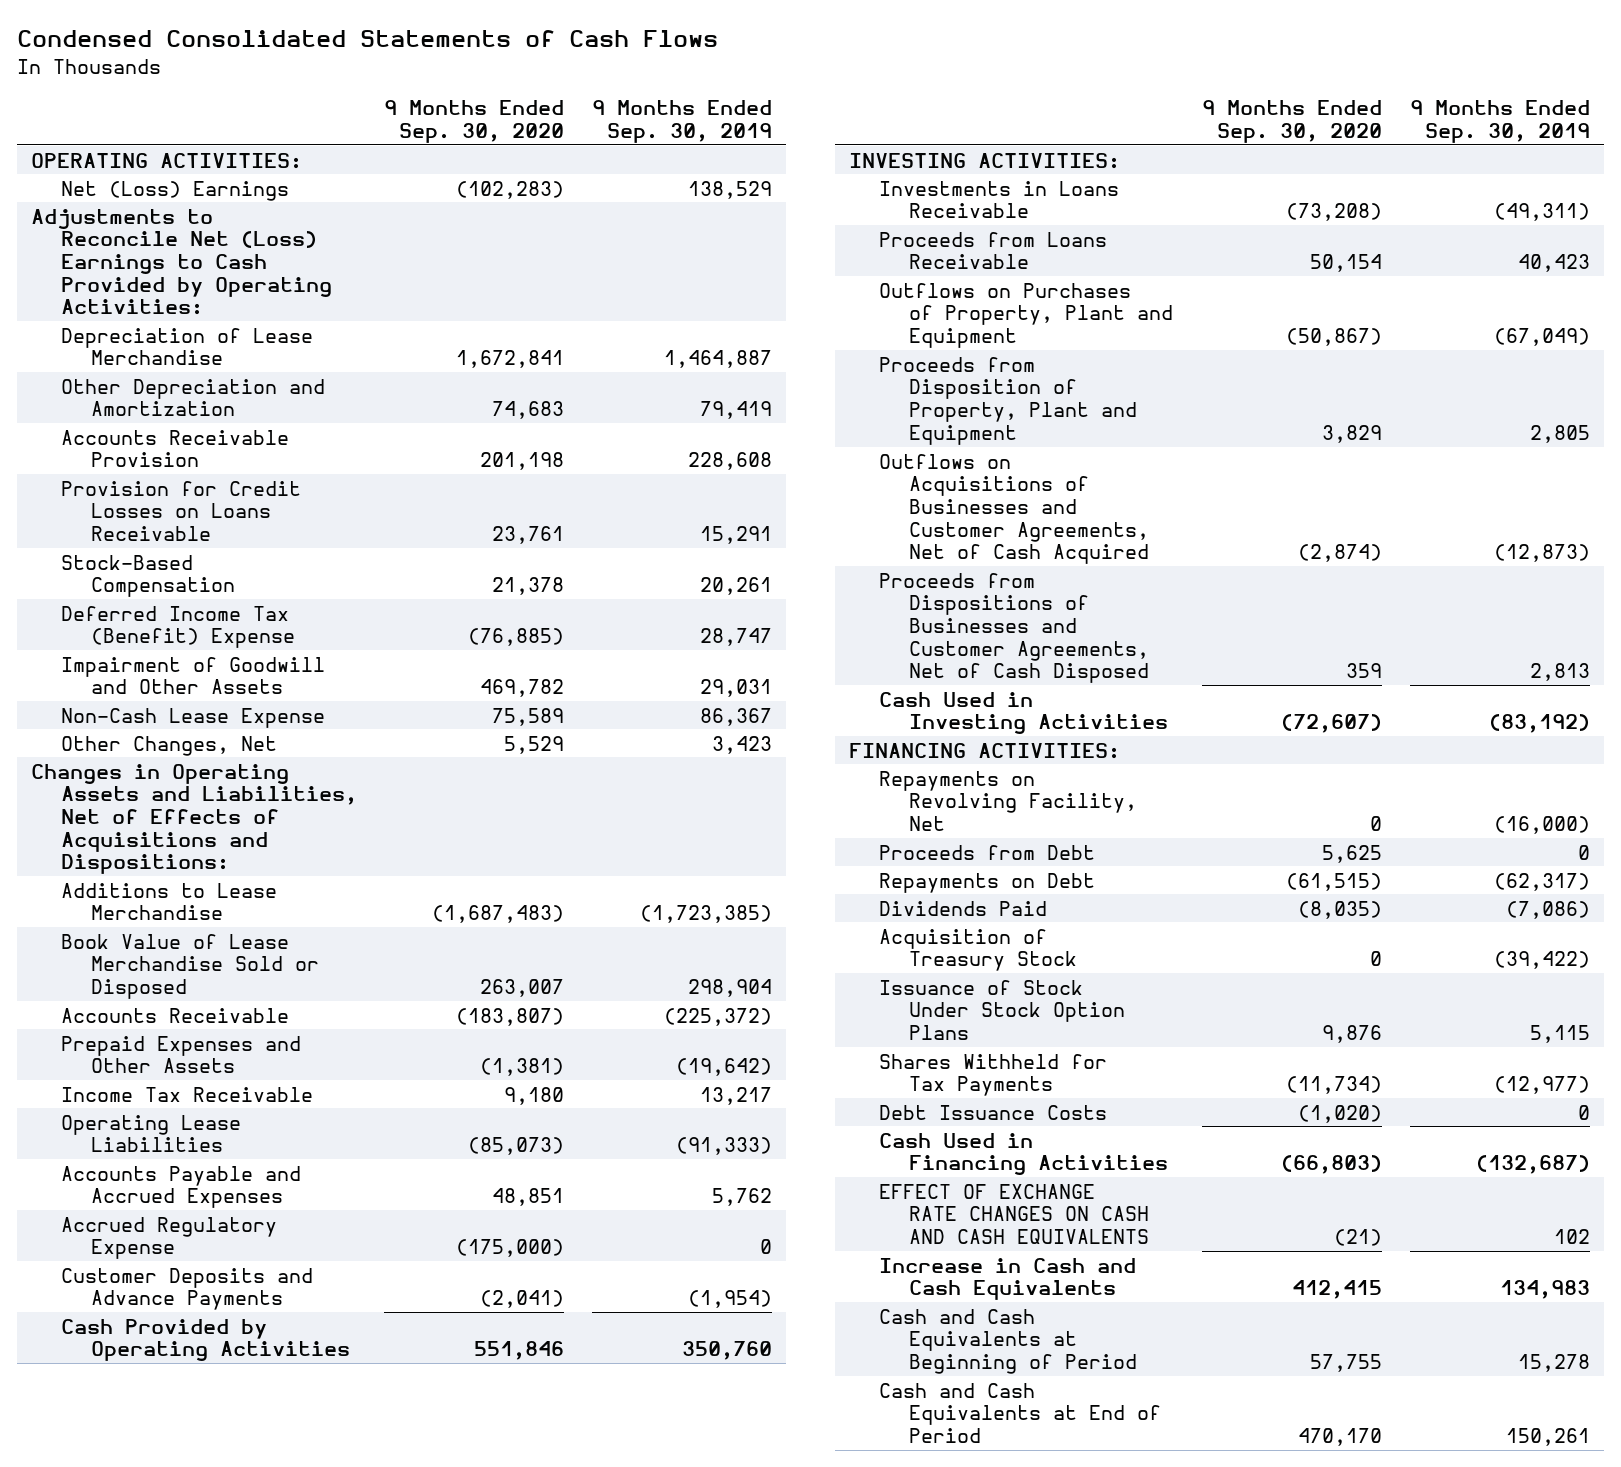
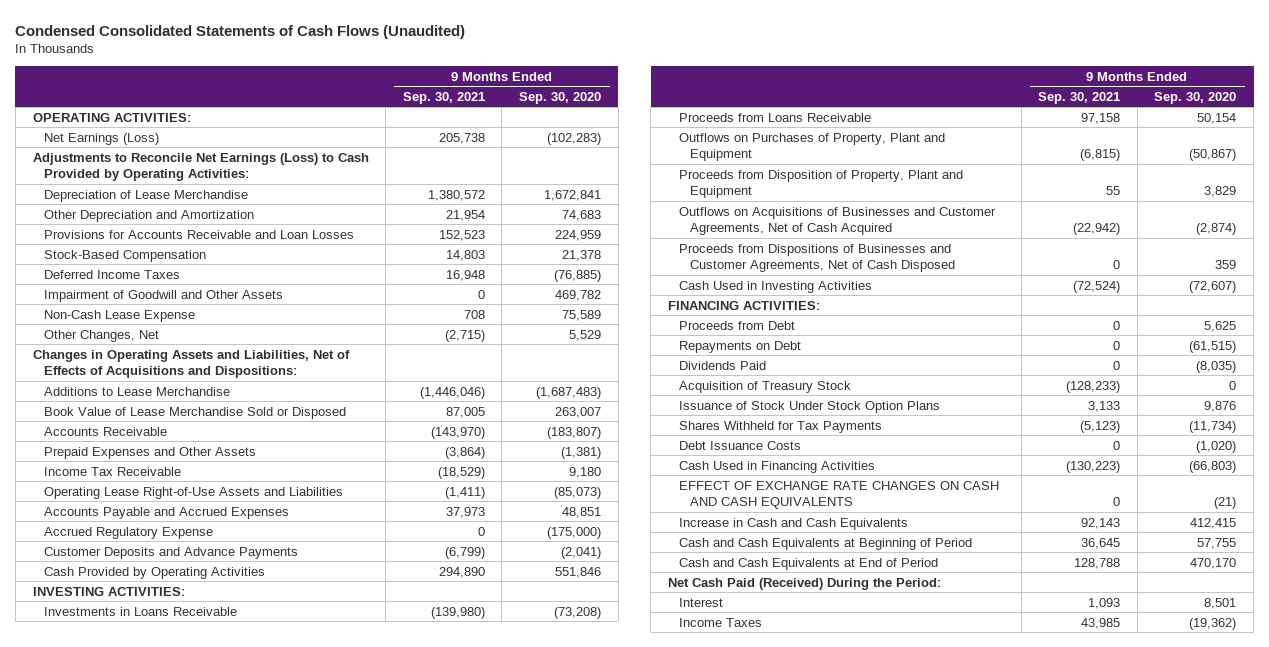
- Condensed Consolidated Statements of Cash Flows
+ Condensed Consolidated Statements of Cash Flows (Unaudited)
- | 9 Months Ended Sep. 30, 2020 | 9 Months Ended Sep. 30, 2019
+ | 9 Months Ended Sep. 30, 2021 | 9 Months Ended Sep. 30, 2020
- Net (Loss) Earnings | (102,283) | 138,529
- Adjustments to Reconcile Net (Loss) Earnings to Cash Provided by Operating Activities:
+ Net Earnings (Loss) | 205,738 | (102,283)
+ Adjustments to Reconcile Net Earnings (Loss) to Cash Provided by Operating Activities:
- Accounts Receivable Provision | 201,198 | 228,608
- Provision for Credit Losses on Loans Receivable | 23,761 | 15,291
+ Provisions for Accounts Receivable and Loan Losses | 152,523 | 224,959
- Deferred Income Tax (Benefit) Expense | (76,885) | 28,747
+ Deferred Income Taxes | 16,948 | (76,885)
- Operating Lease Liabilities | (85,073) | (91,333)
+ Operating Lease Right-of-Use Assets and Liabilities | (1,411) | (85,073)
- Repayments on Revolving Facility, Net | 0 | (16,000)
+ Net Cash Paid (Received) During the Period:
+ Interest | 1,093 | 8,501
+ Income Taxes | 43,985 | (19,362)

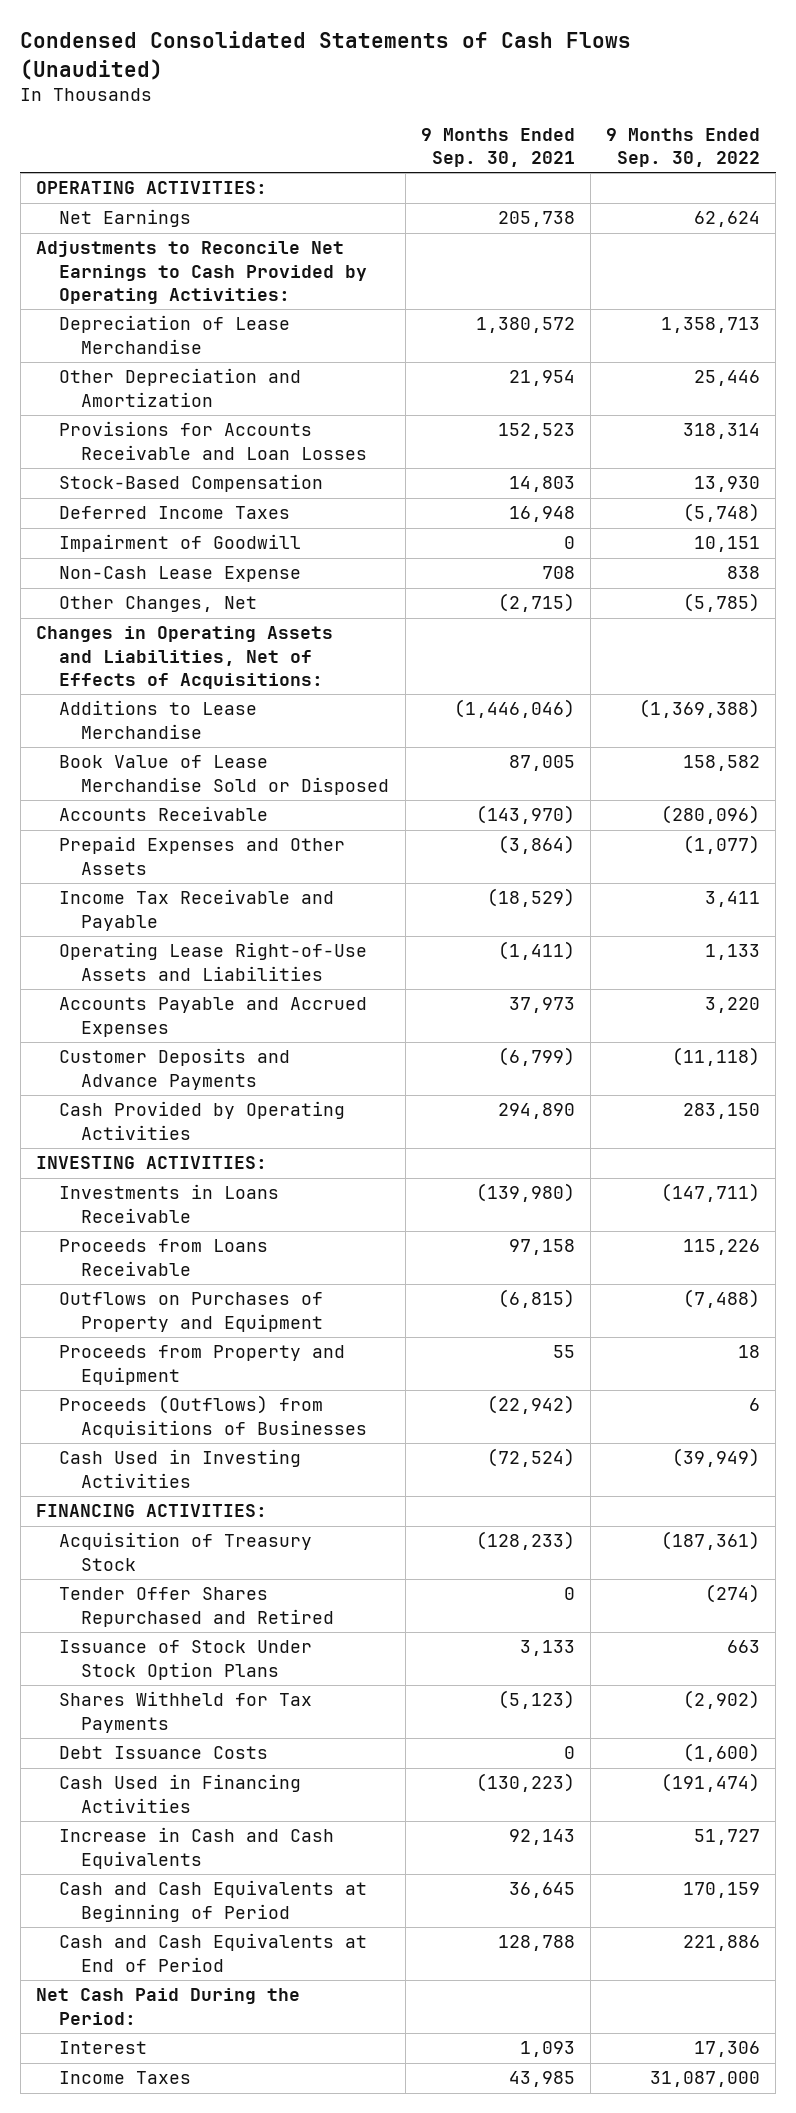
- | 9 Months Ended Sep. 30, 2021 | 9 Months Ended Sep. 30, 2020
+ | 9 Months Ended Sep. 30, 2021 | 9 Months Ended Sep. 30, 2022
- Net Earnings (Loss) | 205,738 | (102,283)
- Adjustments to Reconcile Net Earnings (Loss) to Cash Provided by Operating Activities:
+ Net Earnings | 205,738 | 62,624
+ Adjustments to Reconcile Net Earnings to Cash Provided by Operating Activities:
- Impairment of Goodwill and Other Assets | 0 | 469,782
+ Impairment of Goodwill | 0 | 10,151
- Changes in Operating Assets and Liabilities, Net of Effects of Acquisitions and Dispositions:
+ Changes in Operating Assets and Liabilities, Net of Effects of Acquisitions:
- Income Tax Receivable | (18,529) | 9,180
+ Income Tax Receivable and Payable | (18,529) | 3,411
- Accrued Regulatory Expense | 0 | (175,000)
- Outflows on Purchases of Property, Plant and Equipment | (6,815) | (50,867)
- Proceeds from Disposition of Property, Plant and Equipment | 55 | 3,829
- Outflows on Acquisitions of Businesses and Customer Agreements, Net of Cash Acquired | (22,942) | (2,874)
- Proceeds from Dispositions of Businesses and Customer Agreements, Net of Cash Disposed | 0 | 359
+ Outflows on Purchases of Property and Equipment | (6,815) | (7,488)
+ Proceeds from Property and Equipment | 55 | 18
+ Proceeds (Outflows) from Acquisitions of Businesses | (22,942) | 6
- Proceeds from Debt | 0 | 5,625
- Repayments on Debt | 0 | (61,515)
- Dividends Paid | 0 | (8,035)
+ Tender Offer Shares Repurchased and Retired | 0 | (274)
- EFFECT OF EXCHANGE RATE CHANGES ON CASH AND CASH EQUIVALENTS | 0 | (21)
- Net Cash Paid (Received) During the Period:
+ Net Cash Paid During the Period:

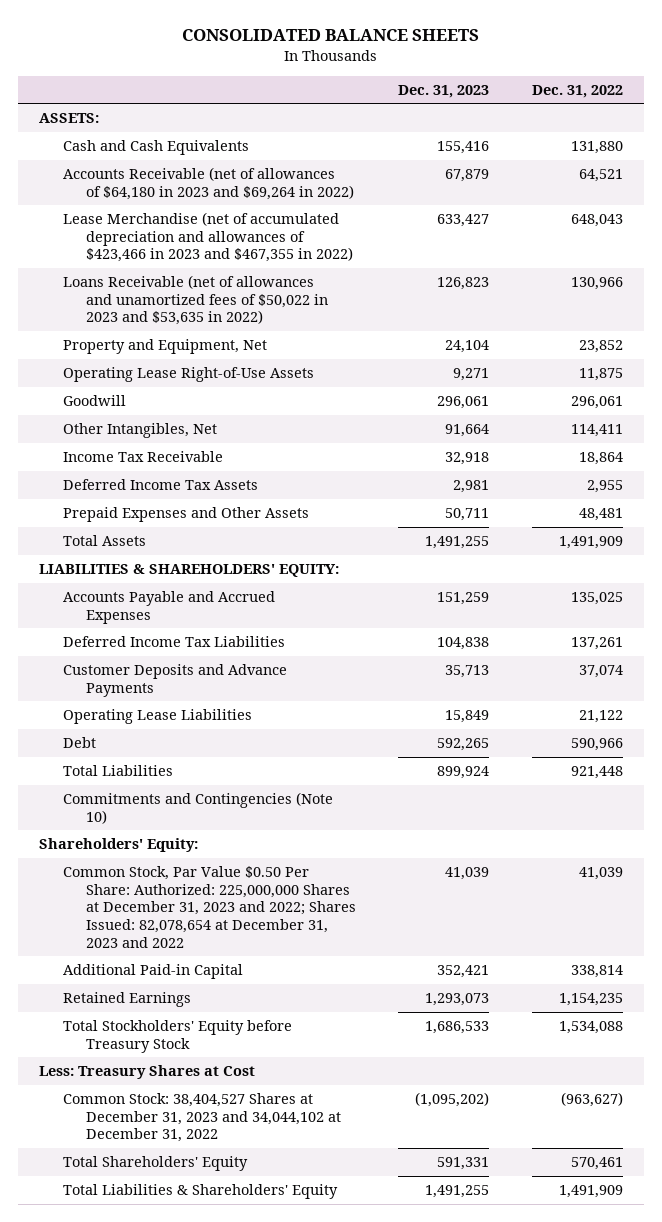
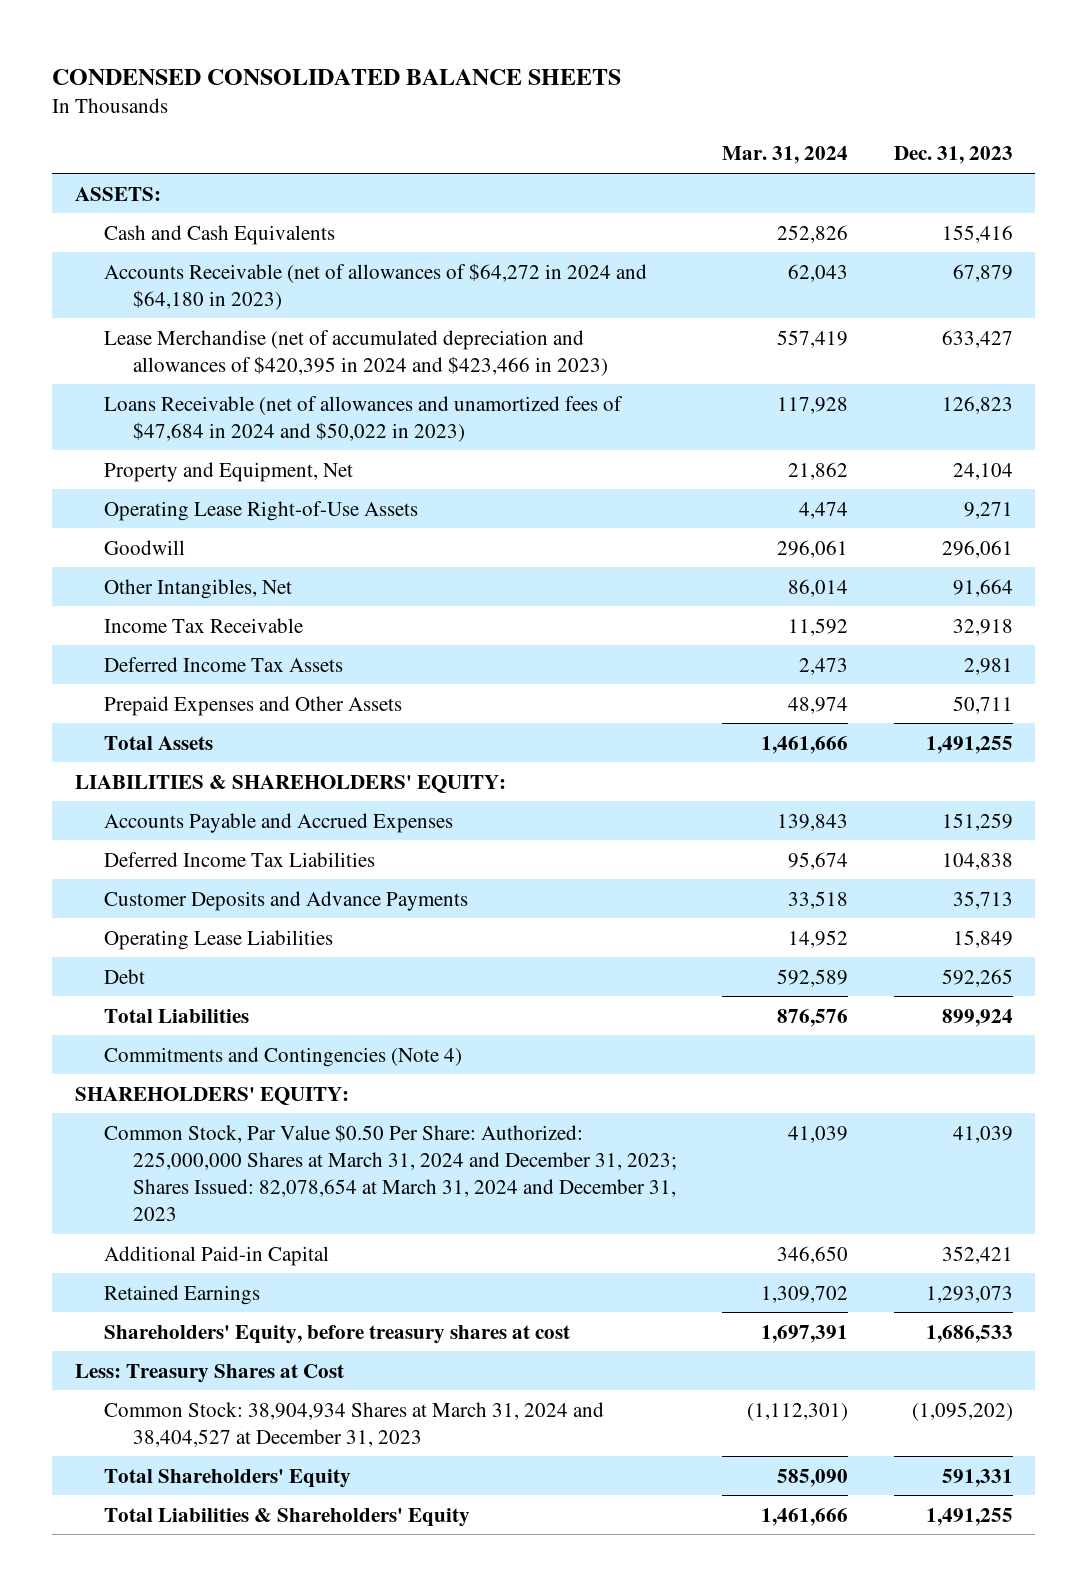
- CONSOLIDATED BALANCE SHEETS
+ CONDENSED CONSOLIDATED BALANCE SHEETS
- | Dec. 31, 2023 | Dec. 31, 2022
+ | Mar. 31, 2024 | Dec. 31, 2023
- Accounts Receivable (net of allowances of $64,180 in 2023 and $69,264 in 2022) | 67,879 | 64,521
- Lease Merchandise (net of accumulated depreciation and allowances of $423,466 in 2023 and $467,355 in 2022) | 633,427 | 648,043
- Loans Receivable (net of allowances and unamortized fees of $50,022 in 2023 and $53,635 in 2022) | 126,823 | 130,966
+ Accounts Receivable (net of allowances of $64,272 in 2024 and $64,180 in 2023) | 62,043 | 67,879
+ Lease Merchandise (net of accumulated depreciation and allowances of $420,395 in 2024 and $423,466 in 2023) | 557,419 | 633,427
+ Loans Receivable (net of allowances and unamortized fees of $47,684 in 2024 and $50,022 in 2023) | 117,928 | 126,823
- Commitments and Contingencies (Note 10)
- Shareholders' Equity:
- Common Stock, Par Value $0.50 Per Share: Authorized: 225,000,000 Shares at December 31, 2023 and 2022; Shares Issued: 82,078,654 at December 31, 2023 and 2022 | 41,039 | 41,039
+ Commitments and Contingencies (Note 4)
+ SHAREHOLDERS' EQUITY:
+ Common Stock, Par Value $0.50 Per Share: Authorized: 225,000,000 Shares at March 31, 2024 and December 31, 2023; Shares Issued: 82,078,654 at March 31, 2024 and December 31, 2023 | 41,039 | 41,039
- Total Stockholders' Equity before Treasury Stock | 1,686,533 | 1,534,088
+ Shareholders' Equity, before treasury shares at cost | 1,697,391 | 1,686,533
- Common Stock: 38,404,527 Shares at December 31, 2023 and 34,044,102 at December 31, 2022 | (1,095,202) | (963,627)
+ Common Stock: 38,904,934 Shares at March 31, 2024 and 38,404,527 at December 31, 2023 | (1,112,301) | (1,095,202)

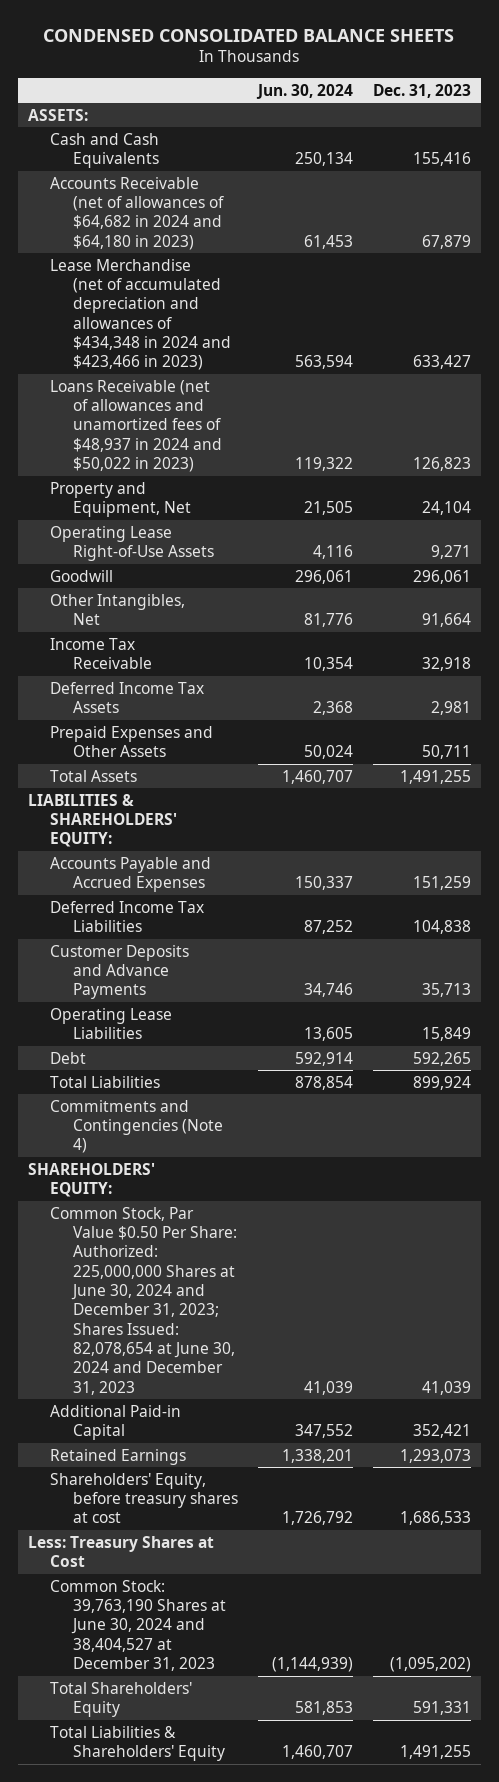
- | Mar. 31, 2024 | Dec. 31, 2023
+ | Jun. 30, 2024 | Dec. 31, 2023
- Accounts Receivable (net of allowances of $64,272 in 2024 and $64,180 in 2023) | 62,043 | 67,879
- Lease Merchandise (net of accumulated depreciation and allowances of $420,395 in 2024 and $423,466 in 2023) | 557,419 | 633,427
- Loans Receivable (net of allowances and unamortized fees of $47,684 in 2024 and $50,022 in 2023) | 117,928 | 126,823
+ Accounts Receivable (net of allowances of $64,682 in 2024 and $64,180 in 2023) | 61,453 | 67,879
+ Lease Merchandise (net of accumulated depreciation and allowances of $434,348 in 2024 and $423,466 in 2023) | 563,594 | 633,427
+ Loans Receivable (net of allowances and unamortized fees of $48,937 in 2024 and $50,022 in 2023) | 119,322 | 126,823
- Common Stock, Par Value $0.50 Per Share: Authorized: 225,000,000 Shares at March 31, 2024 and December 31, 2023; Shares Issued: 82,078,654 at March 31, 2024 and December 31, 2023 | 41,039 | 41,039
+ Common Stock, Par Value $0.50 Per Share: Authorized: 225,000,000 Shares at June 30, 2024 and December 31, 2023; Shares Issued: 82,078,654 at June 30, 2024 and December 31, 2023 | 41,039 | 41,039
- Common Stock: 38,904,934 Shares at March 31, 2024 and 38,404,527 at December 31, 2023 | (1,112,301) | (1,095,202)
+ Common Stock: 39,763,190 Shares at June 30, 2024 and 38,404,527 at December 31, 2023 | (1,144,939) | (1,095,202)

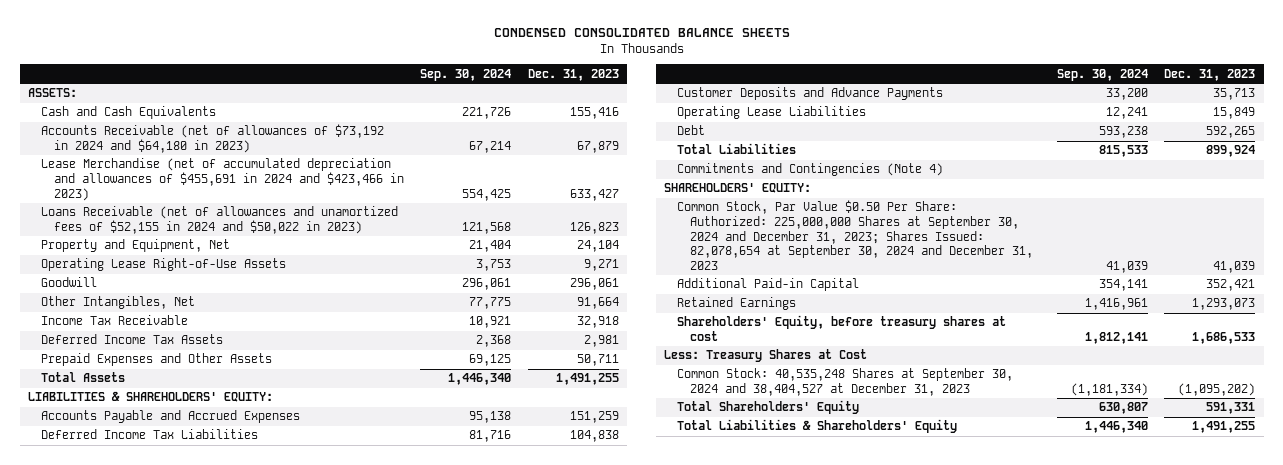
- | Jun. 30, 2024 | Dec. 31, 2023
+ | Sep. 30, 2024 | Dec. 31, 2023
- Accounts Receivable (net of allowances of $64,682 in 2024 and $64,180 in 2023) | 61,453 | 67,879
- Lease Merchandise (net of accumulated depreciation and allowances of $434,348 in 2024 and $423,466 in 2023) | 563,594 | 633,427
- Loans Receivable (net of allowances and unamortized fees of $48,937 in 2024 and $50,022 in 2023) | 119,322 | 126,823
+ Accounts Receivable (net of allowances of $73,192 in 2024 and $64,180 in 2023) | 67,214 | 67,879
+ Lease Merchandise (net of accumulated depreciation and allowances of $455,691 in 2024 and $423,466 in 2023) | 554,425 | 633,427
+ Loans Receivable (net of allowances and unamortized fees of $52,155 in 2024 and $50,022 in 2023) | 121,568 | 126,823
- Common Stock, Par Value $0.50 Per Share: Authorized: 225,000,000 Shares at June 30, 2024 and December 31, 2023; Shares Issued: 82,078,654 at June 30, 2024 and December 31, 2023 | 41,039 | 41,039
+ Common Stock, Par Value $0.50 Per Share: Authorized: 225,000,000 Shares at September 30, 2024 and December 31, 2023; Shares Issued: 82,078,654 at September 30, 2024 and December 31, 2023 | 41,039 | 41,039
- Common Stock: 39,763,190 Shares at June 30, 2024 and 38,404,527 at December 31, 2023 | (1,144,939) | (1,095,202)
+ Common Stock: 40,535,248 Shares at September 30, 2024 and 38,404,527 at December 31, 2023 | (1,181,334) | (1,095,202)

